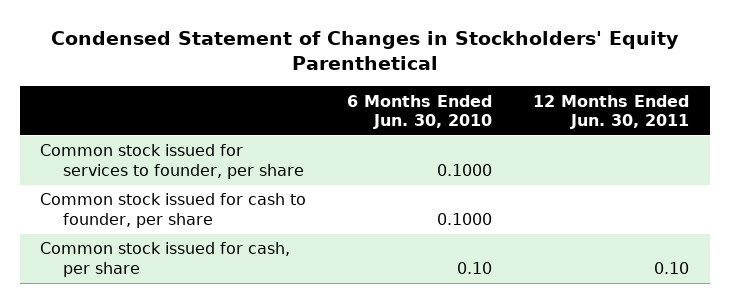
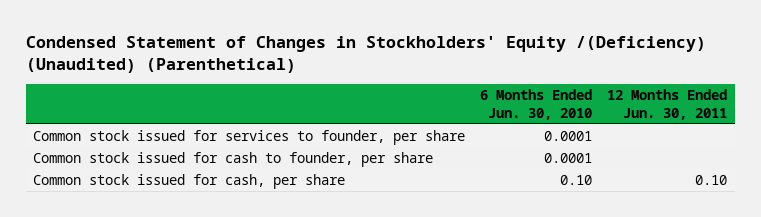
- Condensed Statement of Changes in Stockholders' Equity Parenthetical
+ Condensed Statement of Changes in Stockholders' Equity /(Deficiency) (Unaudited) (Parenthetical)
- Common stock issued for services to founder, per share | 0.1000 |
- Common stock issued for cash to founder, per share | 0.1000 |
+ Common stock issued for services to founder, per share | 0.0001 |
+ Common stock issued for cash to founder, per share | 0.0001 |

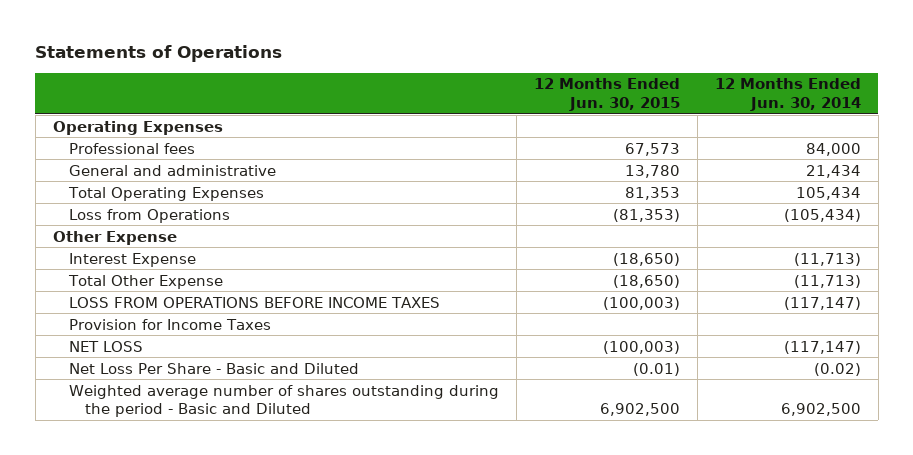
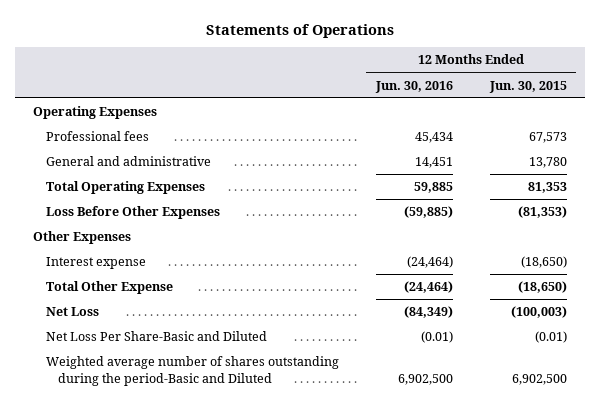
- | 12 Months Ended Jun. 30, 2015 | 12 Months Ended Jun. 30, 2014
+ | 12 Months Ended Jun. 30, 2016 | 12 Months Ended Jun. 30, 2015
- Loss from Operations | (81,353) | (105,434)
- Other Expense
- Interest Expense | (18,650) | (11,713)
+ Loss Before Other Expenses | (59,885) | (81,353)
+ Other Expenses
+ Interest expense | (24,464) | (18,650)
- LOSS FROM OPERATIONS BEFORE INCOME TAXES | (100,003) | (117,147)
- Provision for Income Taxes
- NET LOSS | (100,003) | (117,147)
- Net Loss Per Share - Basic and Diluted | (0.01) | (0.02)
- Weighted average number of shares outstanding during the period - Basic and Diluted | 6,902,500 | 6,902,500
+ Net Loss | (84,349) | (100,003)
+ Net Loss Per Share-Basic and Diluted | (0.01) | (0.01)
+ Weighted average number of shares outstanding during the period-Basic and Diluted | 6,902,500 | 6,902,500

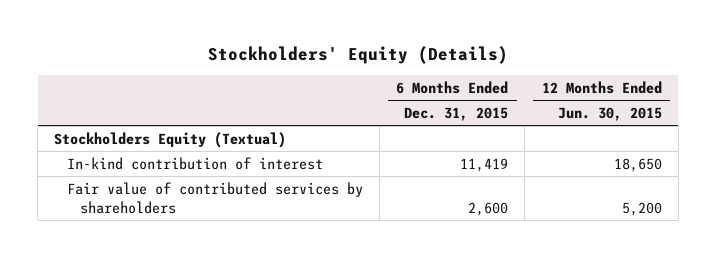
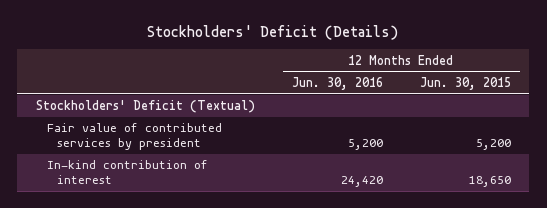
- Stockholders' Equity (Details)
+ Stockholders' Deficit (Details)
- | 6 Months Ended Dec. 31, 2015 | 12 Months Ended Jun. 30, 2015
+ | 12 Months Ended Jun. 30, 2016 | 12 Months Ended Jun. 30, 2015
- Stockholders Equity (Textual)
+ Stockholders' Deficit (Textual)
+ Fair value of contributed services by president | 5,200 | 5,200
- Fair value of contributed services by shareholders | 2,600 | 5,200

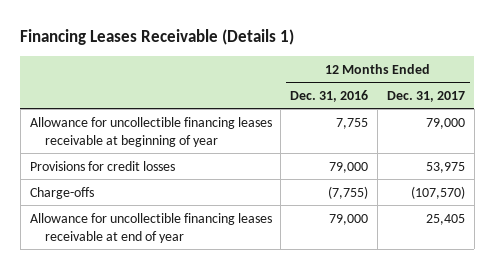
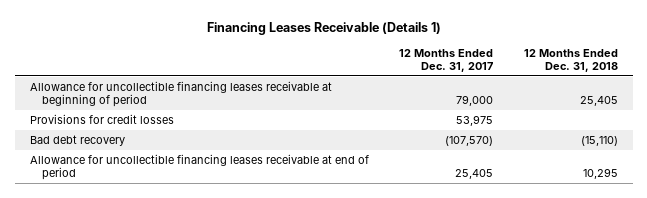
- | 12 Months Ended Dec. 31, 2016 | 12 Months Ended Dec. 31, 2017
+ | 12 Months Ended Dec. 31, 2017 | 12 Months Ended Dec. 31, 2018
- Allowance for uncollectible financing leases receivable at beginning of year | 7,755 | 79,000
+ Allowance for uncollectible financing leases receivable at beginning of period | 79,000 | 25,405
- Charge-offs | (7,755) | (107,570)
- Allowance for uncollectible financing leases receivable at end of year | 79,000 | 25,405
+ Bad debt recovery | (107,570) | (15,110)
+ Allowance for uncollectible financing leases receivable at end of period | 25,405 | 10,295

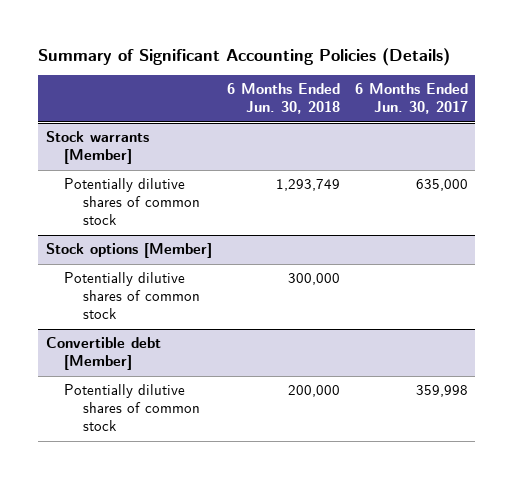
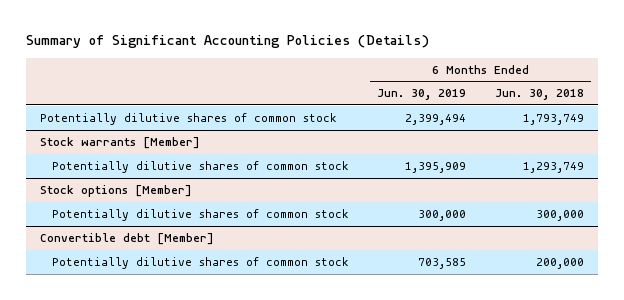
- | 6 Months Ended Jun. 30, 2018 | 6 Months Ended Jun. 30, 2017
+ | 6 Months Ended Jun. 30, 2019 | 6 Months Ended Jun. 30, 2018
+ Potentially dilutive shares of common stock | 2,399,494 | 1,793,749

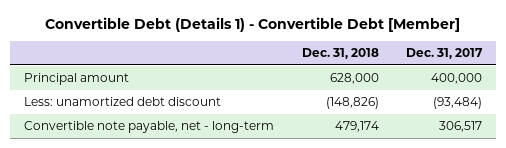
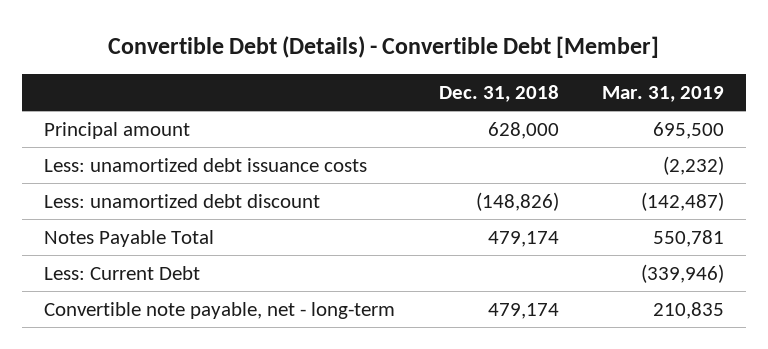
- Convertible Debt (Details 1) - Convertible Debt [Member]
+ Convertible Debt (Details) - Convertible Debt [Member]
- | Dec. 31, 2018 | Dec. 31, 2017
+ | Dec. 31, 2018 | Mar. 31, 2019
+ Less: unamortized debt issuance costs | | (2,232)
+ Notes Payable Total | 479,174 | 550,781
+ Less: Current Debt | | (339,946)

